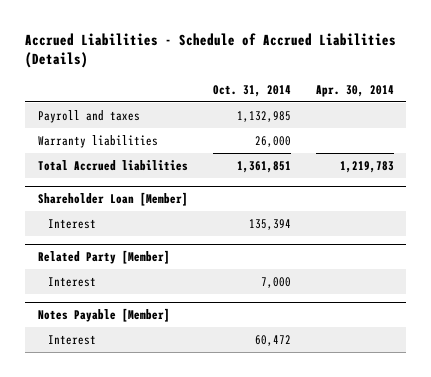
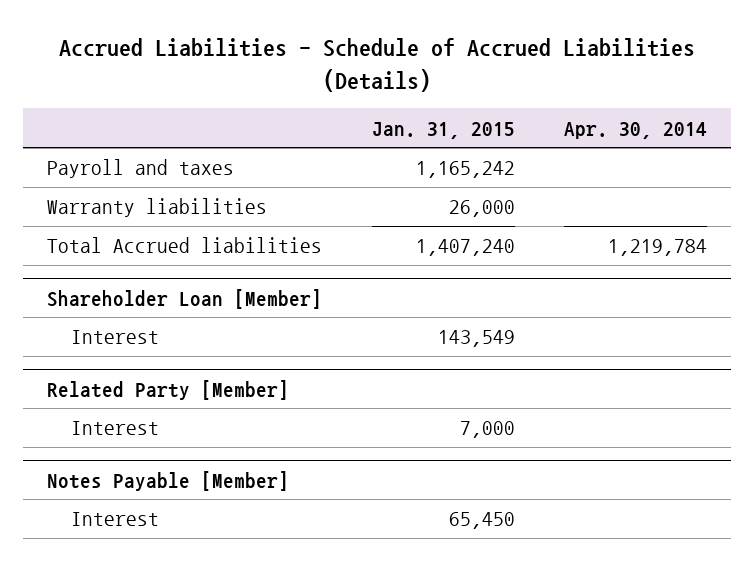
- | Oct. 31, 2014 | Apr. 30, 2014
+ | Jan. 31, 2015 | Apr. 30, 2014
- Total Accrued liabilities | 1,361,851 | 1,219,783
+ Total Accrued liabilities | 1,407,240 | 1,219,784

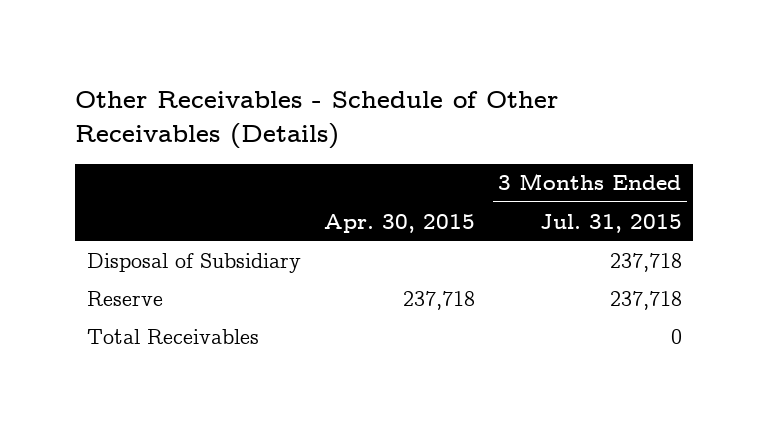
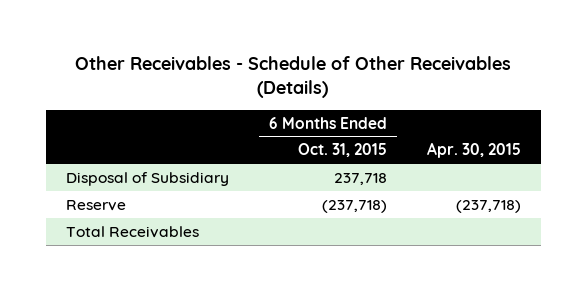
- | Apr. 30, 2015 | 3 Months Ended Jul. 31, 2015
+ | 6 Months Ended Oct. 31, 2015 | Apr. 30, 2015
- Reserve | 237,718 | 237,718
+ Reserve | (237,718) | (237,718)

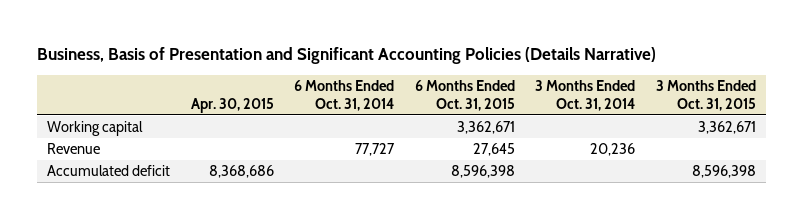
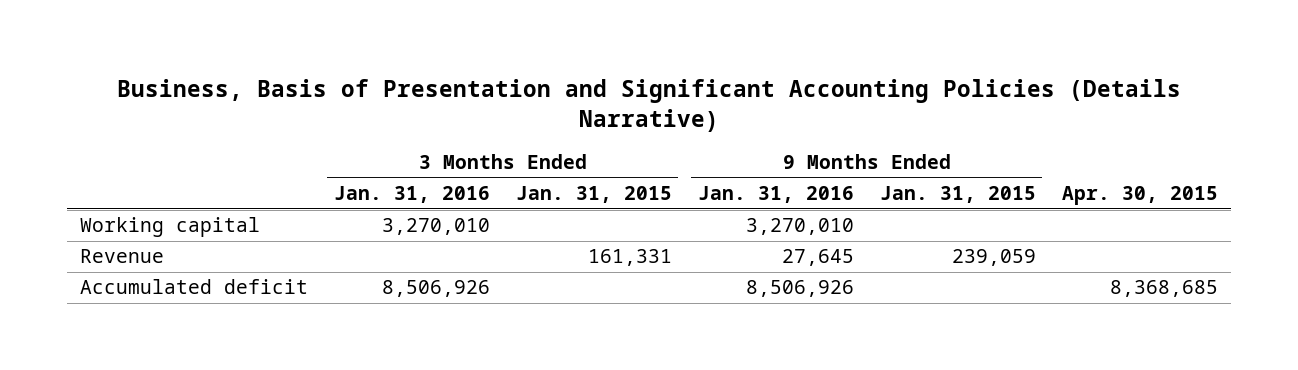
- | Apr. 30, 2015 | 6 Months Ended Oct. 31, 2014 | 6 Months Ended Oct. 31, 2015 | 3 Months Ended Oct. 31, 2014 | 3 Months Ended Oct. 31, 2015
+ | 3 Months Ended Jan. 31, 2016 | 3 Months Ended Jan. 31, 2015 | 9 Months Ended Jan. 31, 2016 | 9 Months Ended Jan. 31, 2015 | Apr. 30, 2015
- Accumulated deficit | 8,368,686 | | 8,596,398 | | 8,596,398
+ Accumulated deficit | 8,506,926 | | 8,506,926 | | 8,368,685

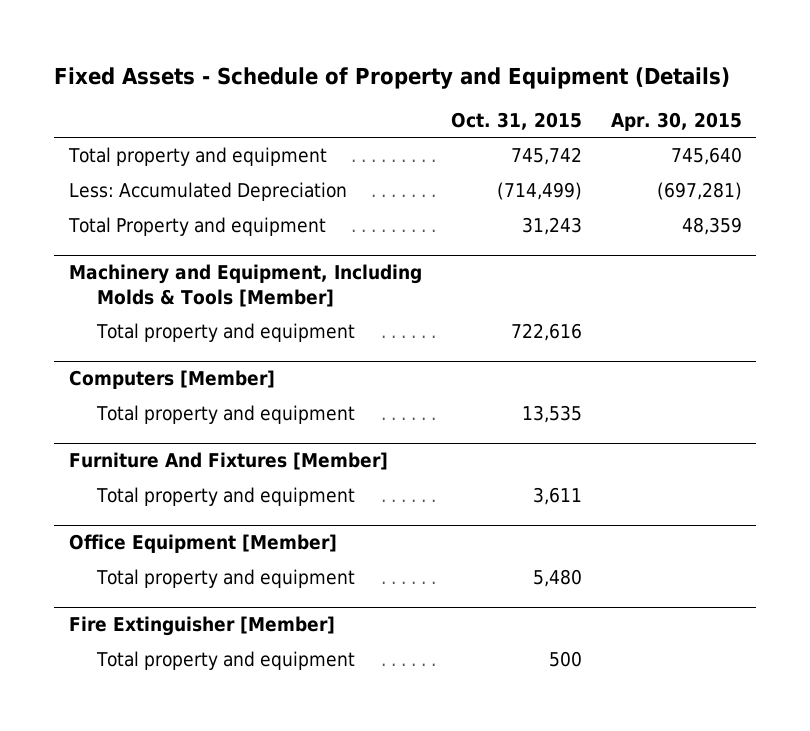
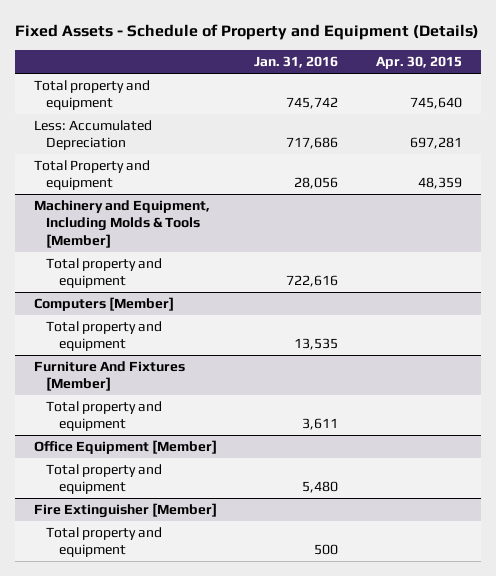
- | Oct. 31, 2015 | Apr. 30, 2015
+ | Jan. 31, 2016 | Apr. 30, 2015
- Less: Accumulated Depreciation | (714,499) | (697,281)
+ Less: Accumulated Depreciation | 717,686 | 697,281

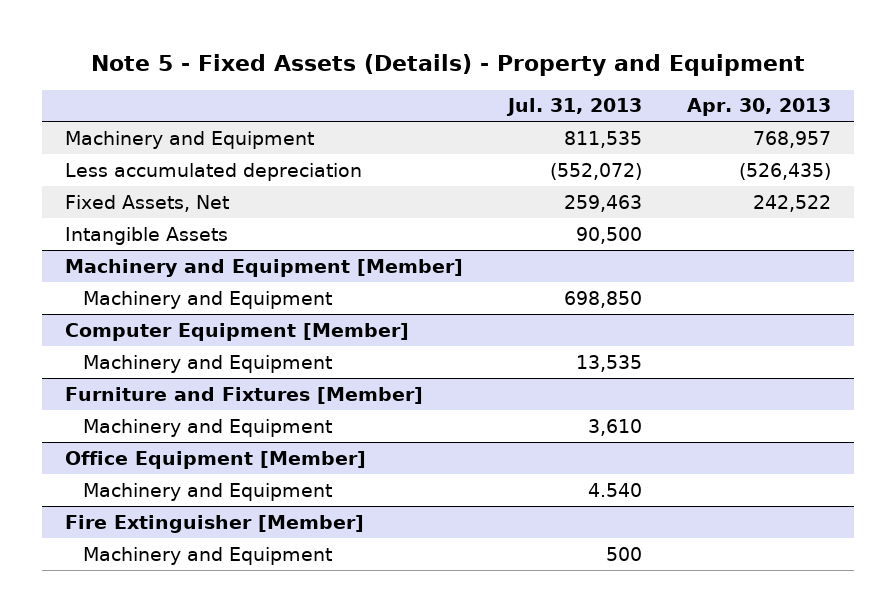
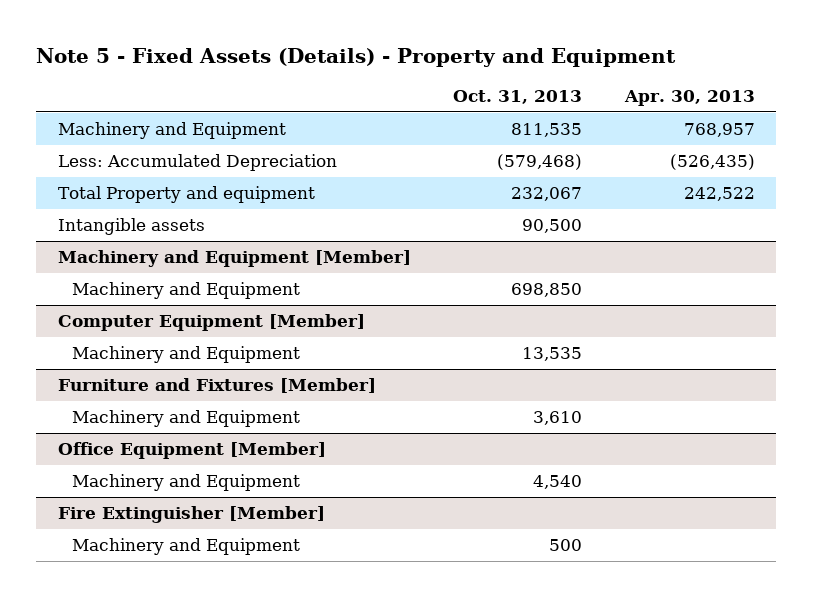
- | Jul. 31, 2013 | Apr. 30, 2013
+ | Oct. 31, 2013 | Apr. 30, 2013
- Less accumulated depreciation | (552,072) | (526,435)
- Fixed Assets, Net | 259,463 | 242,522
- Intangible Assets | 90,500 |
+ Less: Accumulated Depreciation | (579,468) | (526,435)
+ Total Property and equipment | 232,067 | 242,522
+ Intangible assets | 90,500 |

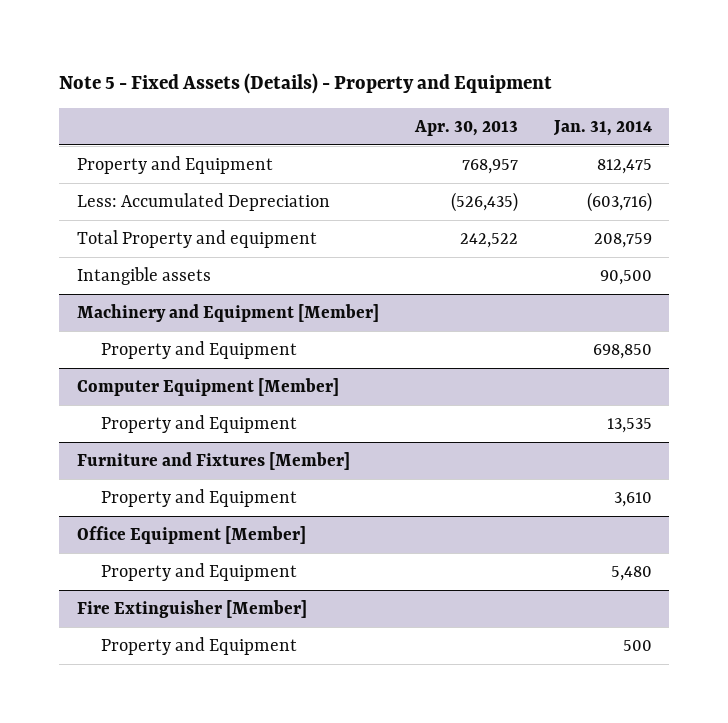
- | Oct. 31, 2013 | Apr. 30, 2013
+ | Apr. 30, 2013 | Jan. 31, 2014
- Machinery and Equipment | 811,535 | 768,957
+ Property and Equipment | 768,957 | 812,475
@ Machinery and Equipment [Member]
- Machinery and Equipment | 698,850 |
+ Property and Equipment | | 698,850
@ Computer Equipment [Member]
- Machinery and Equipment | 13,535 |
+ Property and Equipment | | 13,535
@ Furniture and Fixtures [Member]
- Machinery and Equipment | 3,610 |
+ Property and Equipment | | 3,610
@ Office Equipment [Member]
- Machinery and Equipment | 4,540 |
+ Property and Equipment | | 5,480
@ Fire Extinguisher [Member]
- Machinery and Equipment | 500 |
+ Property and Equipment | | 500

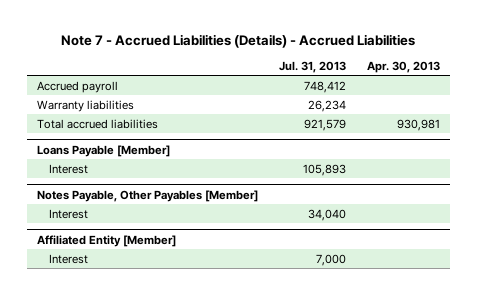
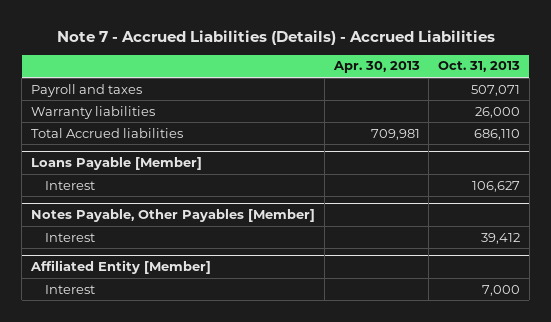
- | Jul. 31, 2013 | Apr. 30, 2013
+ | Apr. 30, 2013 | Oct. 31, 2013
- Accrued payroll | 748,412 |
+ Payroll and taxes | | 507,071
- Total accrued liabilities | 921,579 | 930,981
+ Total Accrued liabilities | 709,981 | 686,110

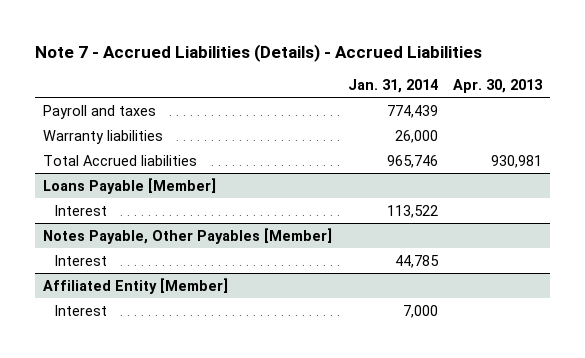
- | Apr. 30, 2013 | Oct. 31, 2013
+ | Jan. 31, 2014 | Apr. 30, 2013
- Total Accrued liabilities | 709,981 | 686,110
+ Total Accrued liabilities | 965,746 | 930,981

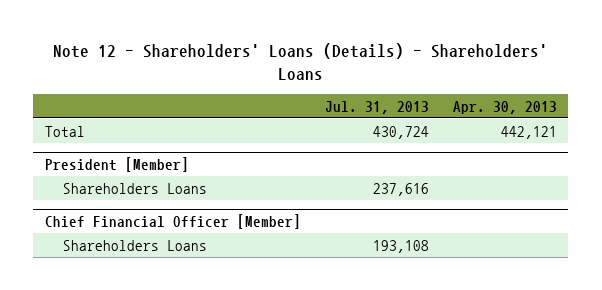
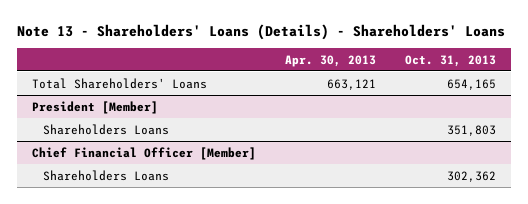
- Note 12 - Shareholders' Loans (Details) - Shareholders' Loans
+ Note 13 - Shareholders' Loans (Details) - Shareholders' Loans
- | Jul. 31, 2013 | Apr. 30, 2013
+ | Apr. 30, 2013 | Oct. 31, 2013
- Total | 430,724 | 442,121
+ Total Shareholders' Loans | 663,121 | 654,165

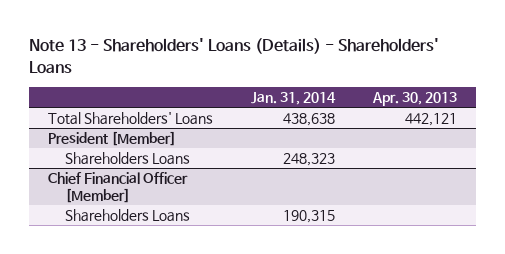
- | Apr. 30, 2013 | Oct. 31, 2013
+ | Jan. 31, 2014 | Apr. 30, 2013
- Total Shareholders' Loans | 663,121 | 654,165
+ Total Shareholders' Loans | 438,638 | 442,121

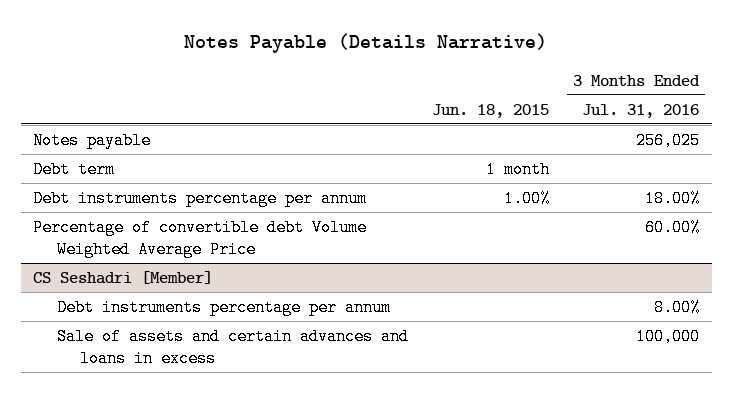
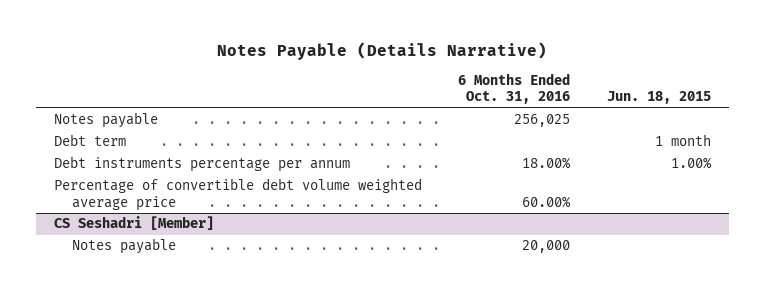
- | Jun. 18, 2015 | 3 Months Ended Jul. 31, 2016
+ | 6 Months Ended Oct. 31, 2016 | Jun. 18, 2015
- Percentage of convertible debt Volume Weighted Average Price | | 60.00%
+ Percentage of convertible debt volume weighted average price | 60.00% |
@ CS Seshadri [Member]
- Debt instruments percentage per annum | | 8.00%
- Sale of assets and certain advances and loans in excess | | 100,000
+ Notes payable | 20,000 |

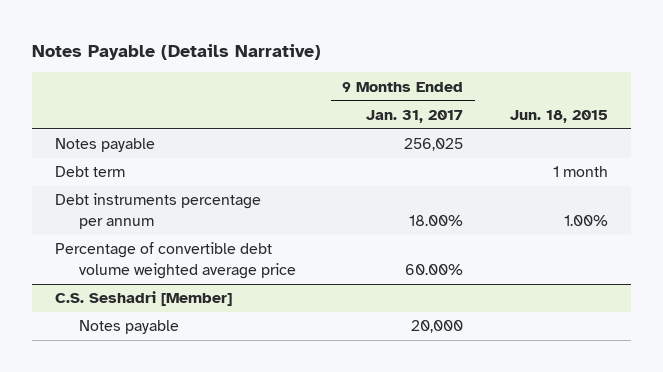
- | 6 Months Ended Oct. 31, 2016 | Jun. 18, 2015
+ | 9 Months Ended Jan. 31, 2017 | Jun. 18, 2015
- CS Seshadri [Member]
+ C.S. Seshadri [Member]

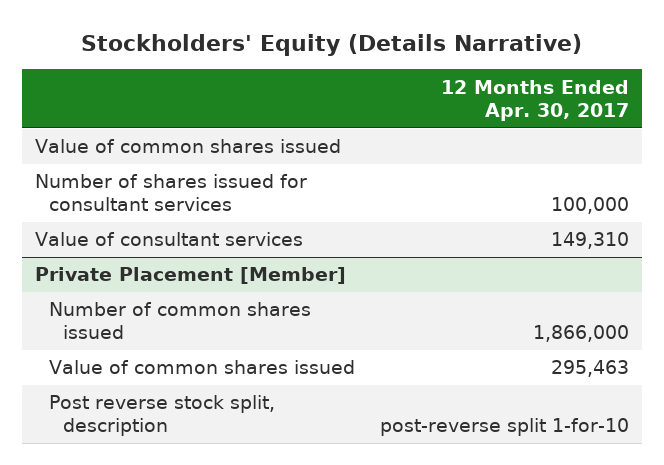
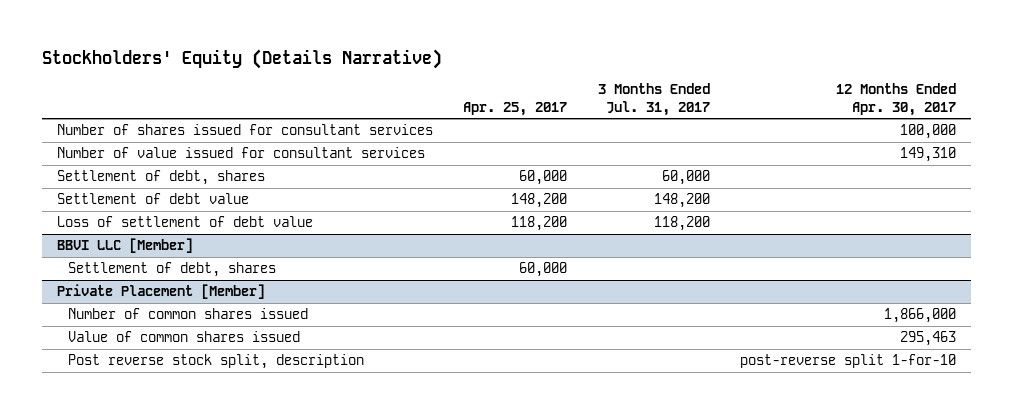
- | 12 Months Ended Apr. 30, 2017
+ | Apr. 25, 2017 | 3 Months Ended Jul. 31, 2017 | 12 Months Ended Apr. 30, 2017
- Value of common shares issued
- Value of consultant services | 149,310
+ Number of value issued for consultant services | | | 149,310
+ Settlement of debt, shares | 60,000 | 60,000 |
+ Settlement of debt value | 148,200 | 148,200 |
+ Loss of settlement of debt value | 118,200 | 118,200 |
+ BBVI LLC [Member]
+ Settlement of debt, shares | 60,000 | |

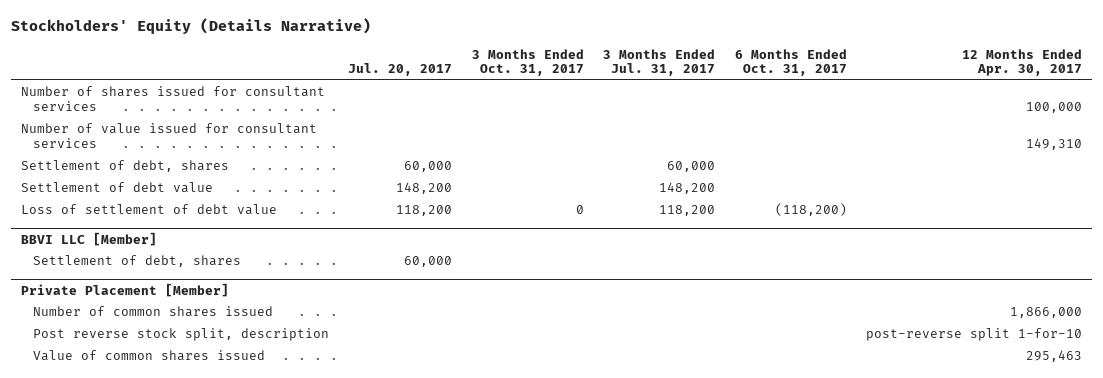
- | Apr. 25, 2017 | 3 Months Ended Jul. 31, 2017 | 12 Months Ended Apr. 30, 2017
+ | Jul. 20, 2017 | 3 Months Ended Oct. 31, 2017 | 3 Months Ended Jul. 31, 2017 | 6 Months Ended Oct. 31, 2017 | 12 Months Ended Apr. 30, 2017
@ Private Placement [Member]
moved down: Value of common shares issued | | | | | 295,463

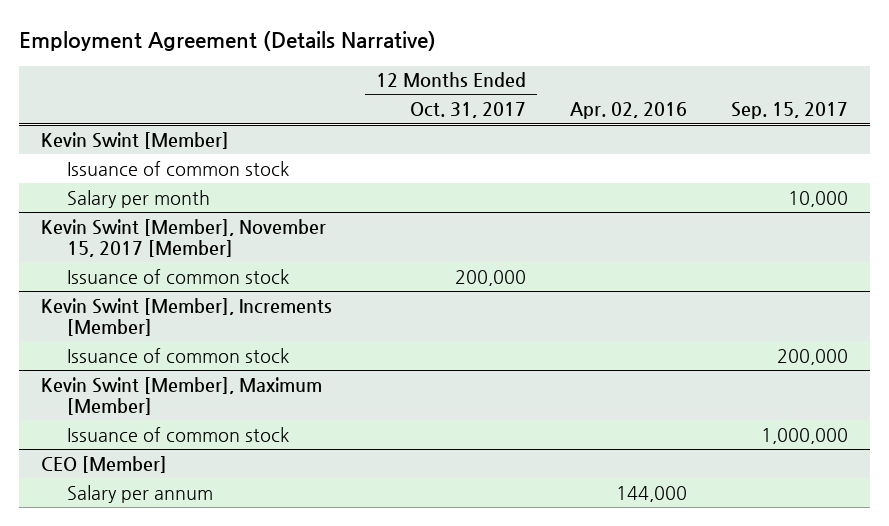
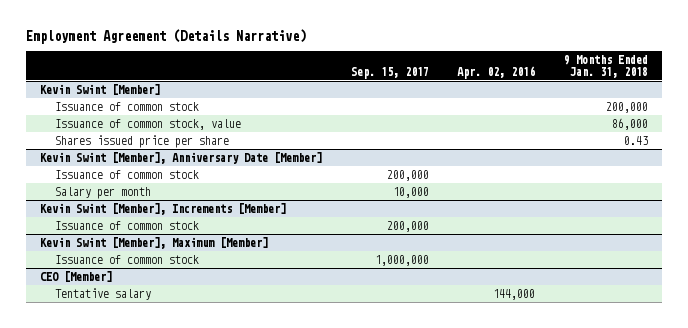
- | 12 Months Ended Oct. 31, 2017 | Apr. 02, 2016 | Sep. 15, 2017
+ | Sep. 15, 2017 | Apr. 02, 2016 | 9 Months Ended Jan. 31, 2018
@ Kevin Swint [Member]
- Salary per month | | | 10,000
- Kevin Swint [Member], November 15, 2017 [Member]
- Issuance of common stock | 200,000 | |
@ Kevin Swint [Member]
+ Issuance of common stock, value | | | 86,000
+ Shares issued price per share | | | 0.43
+ Kevin Swint [Member], Anniversary Date [Member]
+ Issuance of common stock | 200,000 | |
+ Salary per month | 10,000 | |
@ CEO [Member]
- Salary per annum | | 144,000 |
+ Tentative salary | | 144,000 |

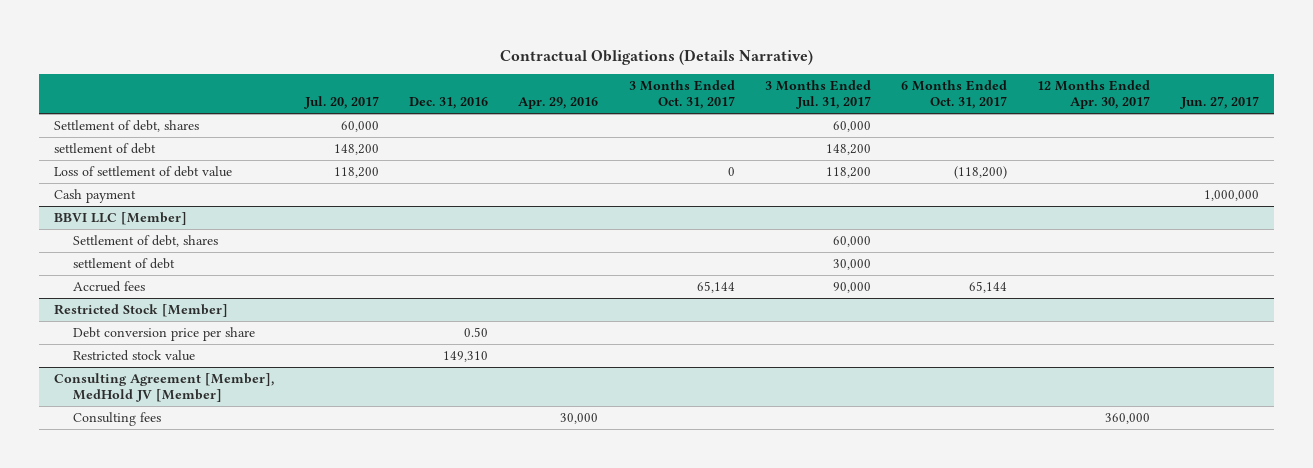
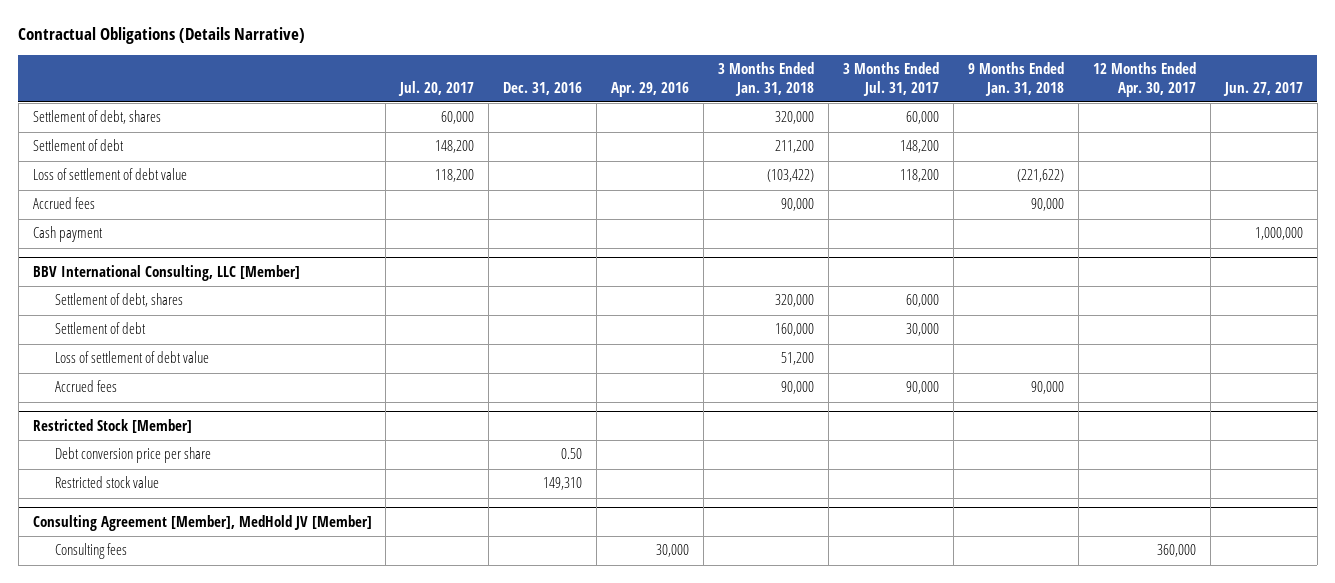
- | Jul. 20, 2017 | Dec. 31, 2016 | Apr. 29, 2016 | 3 Months Ended Oct. 31, 2017 | 3 Months Ended Jul. 31, 2017 | 6 Months Ended Oct. 31, 2017 | 12 Months Ended Apr. 30, 2017 | Jun. 27, 2017
+ | Jul. 20, 2017 | Dec. 31, 2016 | Apr. 29, 2016 | 3 Months Ended Jan. 31, 2018 | 3 Months Ended Jul. 31, 2017 | 9 Months Ended Jan. 31, 2018 | 12 Months Ended Apr. 30, 2017 | Jun. 27, 2017
- settlement of debt | 148,200 | | | | 148,200 | | |
+ Settlement of debt | 148,200 | | | 211,200 | 148,200 | | |
+ Accrued fees | | | | 90,000 | | 90,000 | |
- BBVI LLC [Member]
+ BBV International Consulting, LLC [Member]
- settlement of debt | | | | | 30,000 | | |
+ Settlement of debt | | | | 160,000 | 30,000 | | |
+ Loss of settlement of debt value | | | | 51,200 | | | |

